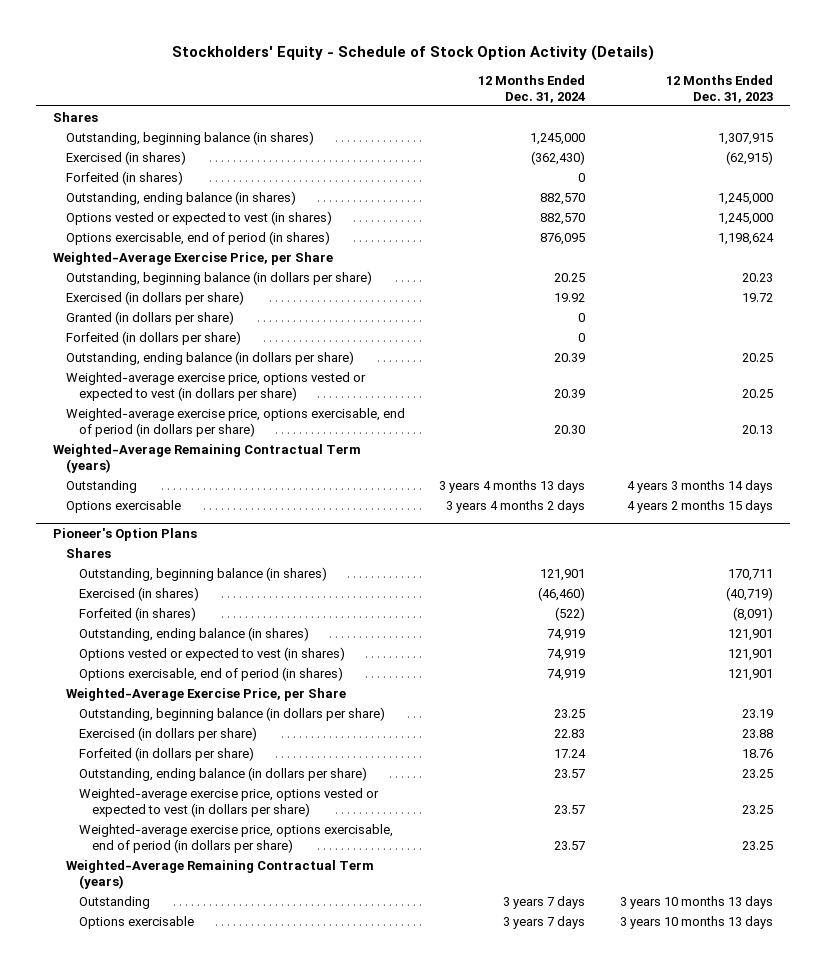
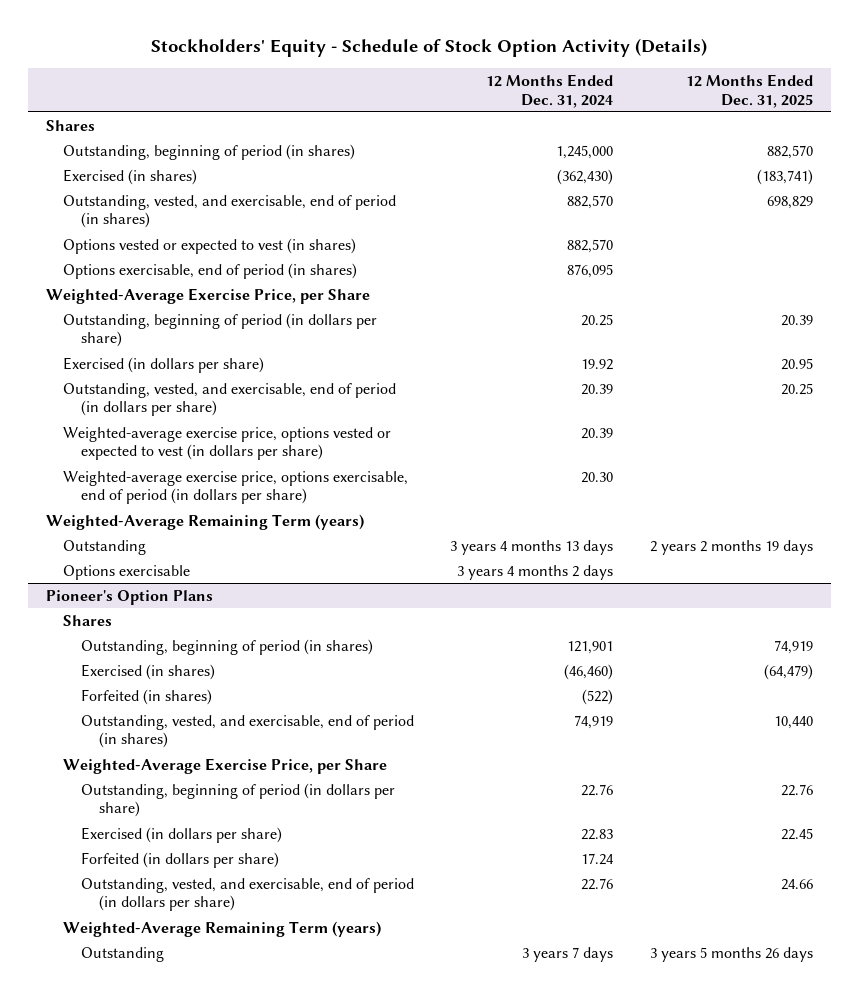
- | 12 Months Ended Dec. 31, 2024 | 12 Months Ended Dec. 31, 2023
+ | 12 Months Ended Dec. 31, 2024 | 12 Months Ended Dec. 31, 2025
- Outstanding, beginning balance (in shares) | 1,245,000 | 1,307,915
+ Outstanding, beginning of period (in shares) | 1,245,000 | 882,570
- Forfeited (in shares) | 0 |
- Outstanding, ending balance (in shares) | 882,570 | 1,245,000
+ Outstanding, vested, and exercisable, end of period (in shares) | 882,570 | 698,829
- Outstanding, beginning balance (in dollars per share) | 20.25 | 20.23
+ Outstanding, beginning of period (in dollars per share) | 20.25 | 20.39
- Granted (in dollars per share) | 0 |
- Forfeited (in dollars per share) | 0 |
- Outstanding, ending balance (in dollars per share) | 20.39 | 20.25
+ Outstanding, vested, and exercisable, end of period (in dollars per share) | 20.39 | 20.25
- Weighted-Average Remaining Contractual Term (years)
+ Weighted-Average Remaining Term (years)
@ Pioneer's Option Plans
- Outstanding, beginning balance (in shares) | 121,901 | 170,711
+ Outstanding, beginning of period (in shares) | 121,901 | 74,919
- Outstanding, ending balance (in shares) | 74,919 | 121,901
- Options vested or expected to vest (in shares) | 74,919 | 121,901
- Options exercisable, end of period (in shares) | 74,919 | 121,901
+ Outstanding, vested, and exercisable, end of period (in shares) | 74,919 | 10,440
- Outstanding, beginning balance (in dollars per share) | 23.25 | 23.19
+ Outstanding, beginning of period (in dollars per share) | 22.76 | 22.76
- Outstanding, ending balance (in dollars per share) | 23.57 | 23.25
- Weighted-average exercise price, options vested or expected to vest (in dollars per share) | 23.57 | 23.25
- Weighted-average exercise price, options exercisable, end of period (in dollars per share) | 23.57 | 23.25
- Weighted-Average Remaining Contractual Term (years)
+ Outstanding, vested, and exercisable, end of period (in dollars per share) | 22.76 | 24.66
+ Weighted-Average Remaining Term (years)
- Options exercisable | 3 years 7 days | 3 years 10 months 13 days

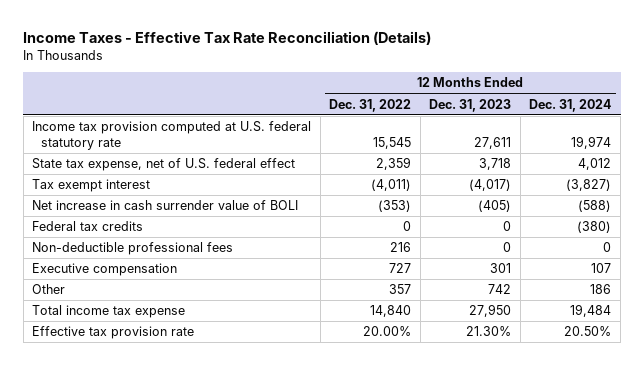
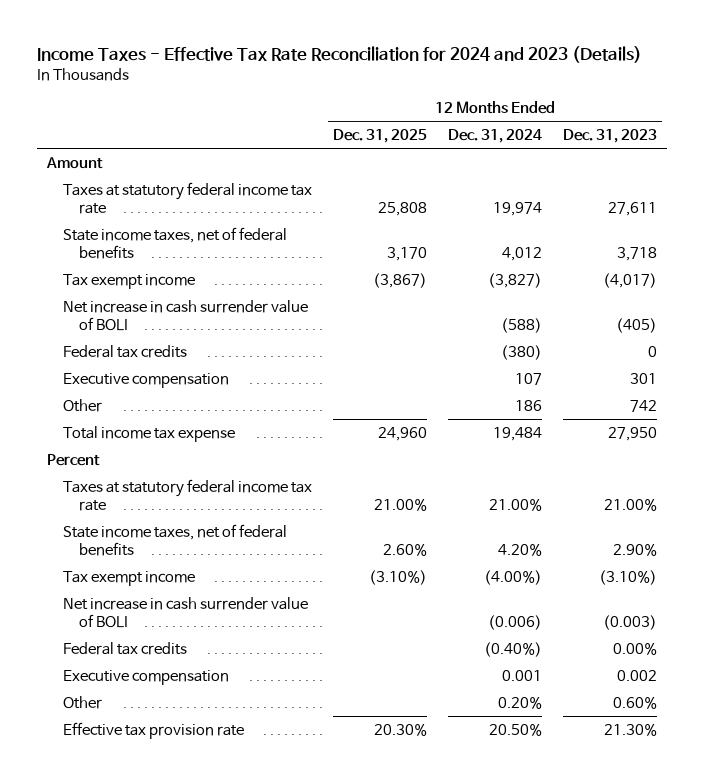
- Income Taxes - Effective Tax Rate Reconciliation (Details)
+ Income Taxes - Effective Tax Rate Reconciliation for 2024 and 2023 (Details)
- | 12 Months Ended Dec. 31, 2022 | 12 Months Ended Dec. 31, 2023 | 12 Months Ended Dec. 31, 2024
+ | 12 Months Ended Dec. 31, 2025 | 12 Months Ended Dec. 31, 2024 | 12 Months Ended Dec. 31, 2023
- Income tax provision computed at U.S. federal statutory rate | 15,545 | 27,611 | 19,974
- State tax expense, net of U.S. federal effect | 2,359 | 3,718 | 4,012
- Tax exempt interest | (4,011) | (4,017) | (3,827)
+ Amount
+ Taxes at statutory federal income tax rate | 25,808 | 19,974 | 27,611
+ State income taxes, net of federal benefits | 3,170 | 4,012 | 3,718
+ Tax exempt income | (3,867) | (3,827) | (4,017)
- Non-deductible professional fees | 216 | 0 | 0
+ Percent
+ Taxes at statutory federal income tax rate | 21.00% | 21.00% | 21.00%
+ State income taxes, net of federal benefits | 2.60% | 4.20% | 2.90%
+ Tax exempt income | (3.10%) | (4.00%) | (3.10%)
+ Net increase in cash surrender value of BOLI | | (0.006) | (0.003)
+ Federal tax credits | | (0.40%) | 0.00%
+ Executive compensation | | 0.001 | 0.002
+ Other | | 0.20% | 0.60%

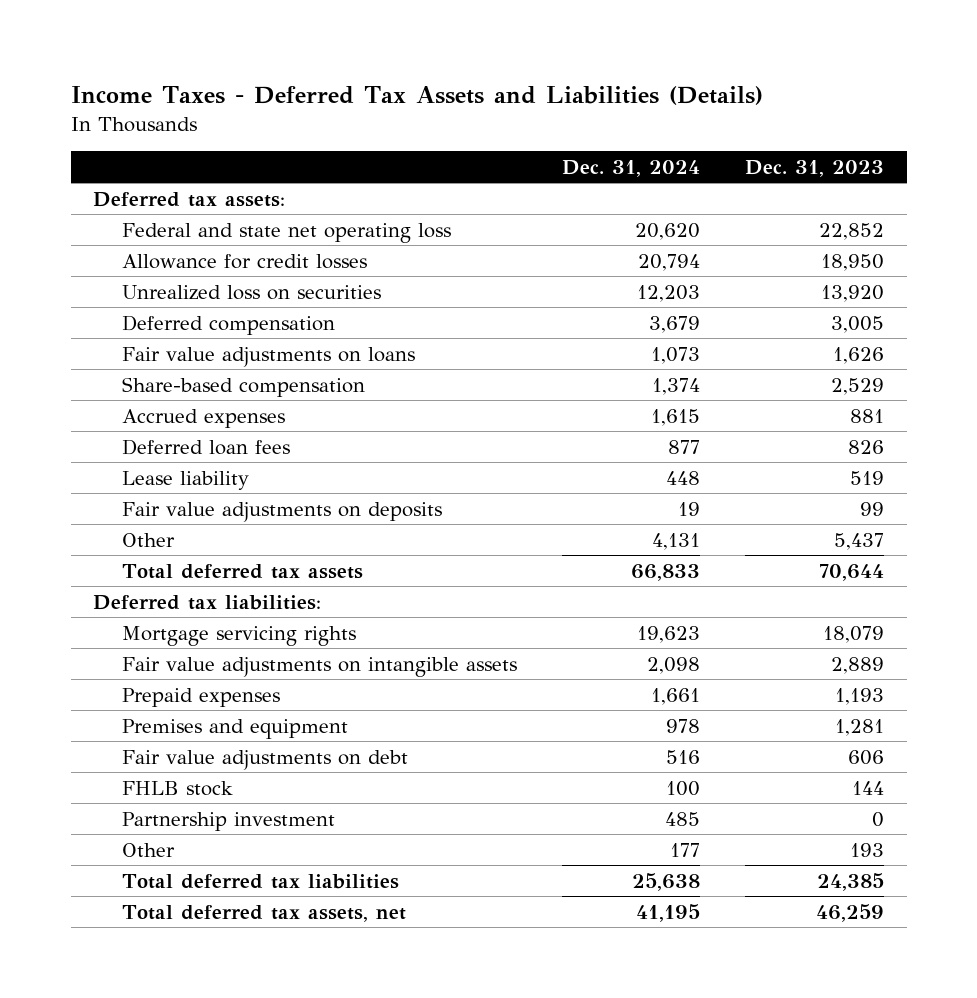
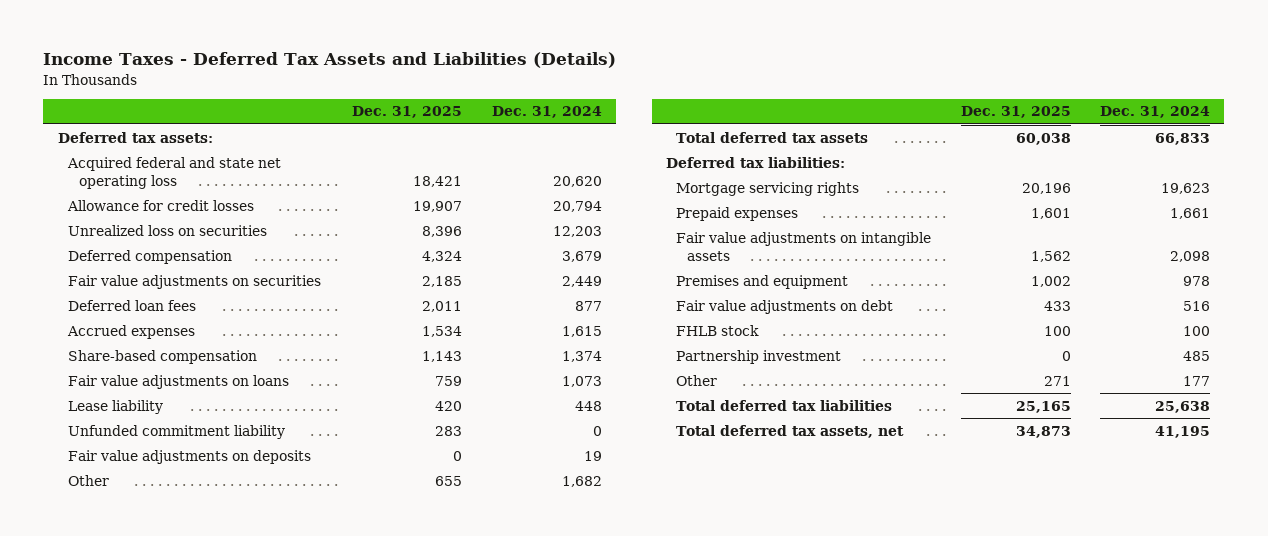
- | Dec. 31, 2024 | Dec. 31, 2023
+ | Dec. 31, 2025 | Dec. 31, 2024
- Federal and state net operating loss | 20,620 | 22,852
+ Acquired federal and state net operating loss | 18,421 | 20,620
+ Fair value adjustments on securities | 2,185 | 2,449
moved down: Accrued expenses | 1,534 | 1,615
moved down: Share-based compensation | 1,143 | 1,374
moved down: Fair value adjustments on loans | 759 | 1,073
+ Unfunded commitment liability | 283 | 0
- Other | 4,131 | 5,437
+ Other | 655 | 1,682
moved down: Fair value adjustments on intangible assets | 1,562 | 2,098

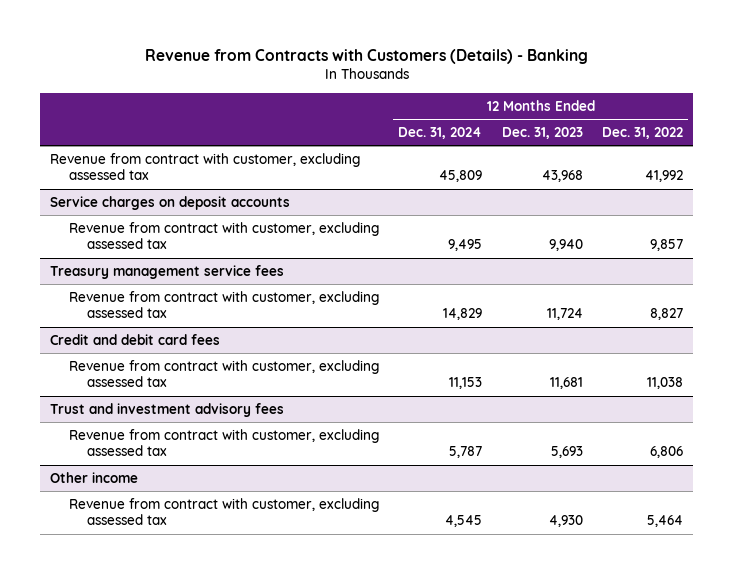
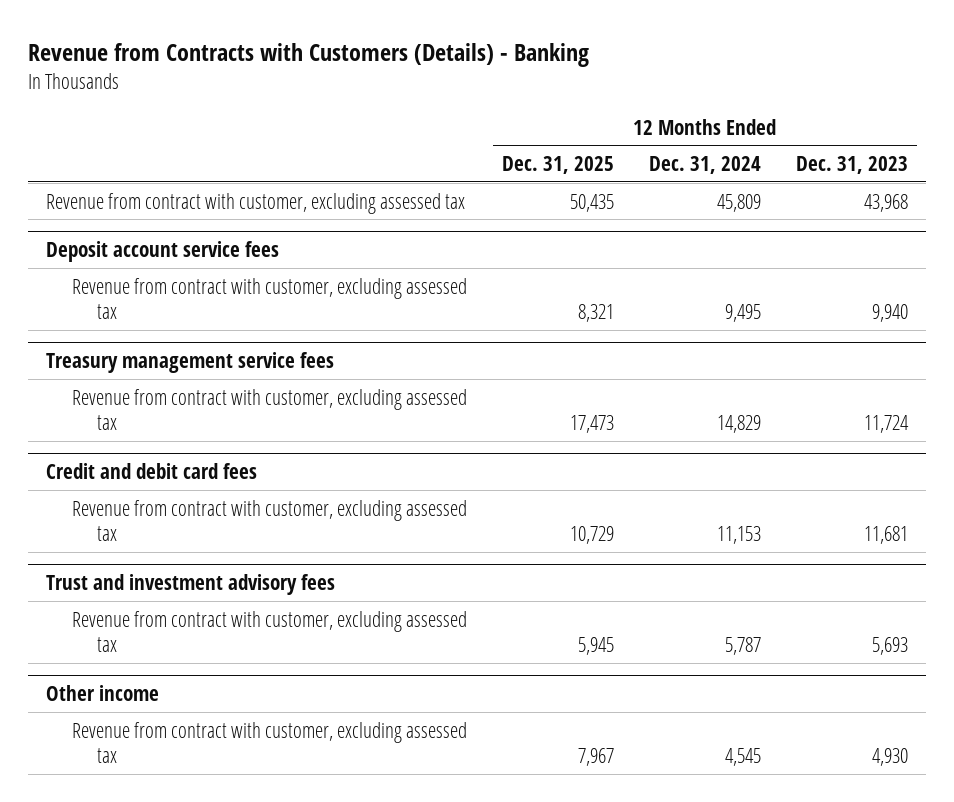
- | 12 Months Ended Dec. 31, 2024 | 12 Months Ended Dec. 31, 2023 | 12 Months Ended Dec. 31, 2022
+ | 12 Months Ended Dec. 31, 2025 | 12 Months Ended Dec. 31, 2024 | 12 Months Ended Dec. 31, 2023
- Service charges on deposit accounts
+ Deposit account service fees

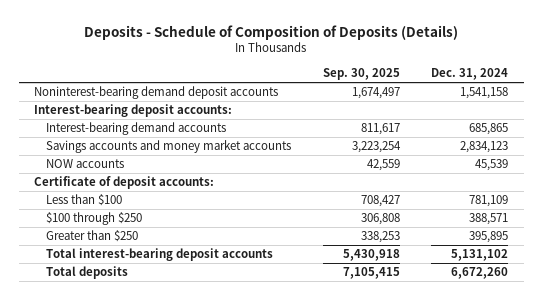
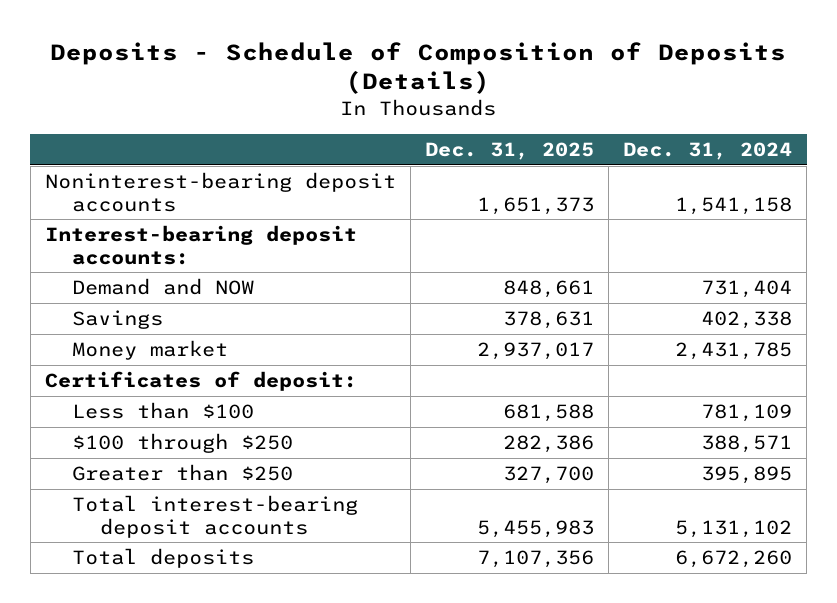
- | Sep. 30, 2025 | Dec. 31, 2024
+ | Dec. 31, 2025 | Dec. 31, 2024
- Noninterest-bearing demand deposit accounts | 1,674,497 | 1,541,158
+ Noninterest-bearing deposit accounts | 1,651,373 | 1,541,158
- Interest-bearing demand accounts | 811,617 | 685,865
- Savings accounts and money market accounts | 3,223,254 | 2,834,123
- NOW accounts | 42,559 | 45,539
- Certificate of deposit accounts:
+ Demand and NOW | 848,661 | 731,404
+ Savings | 378,631 | 402,338
+ Money market | 2,937,017 | 2,431,785
+ Certificates of deposit:

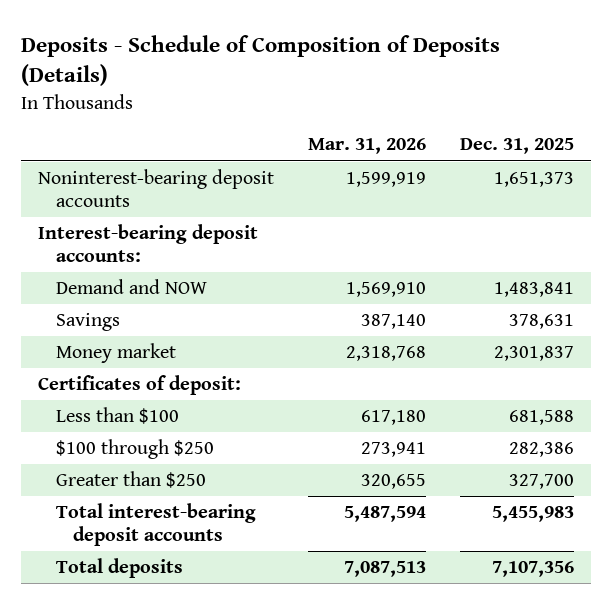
- | Dec. 31, 2025 | Dec. 31, 2024
+ | Mar. 31, 2026 | Dec. 31, 2025
- Demand and NOW | 848,661 | 731,404
+ Demand and NOW | 1,569,910 | 1,483,841
- Money market | 2,937,017 | 2,431,785
+ Money market | 2,318,768 | 2,301,837

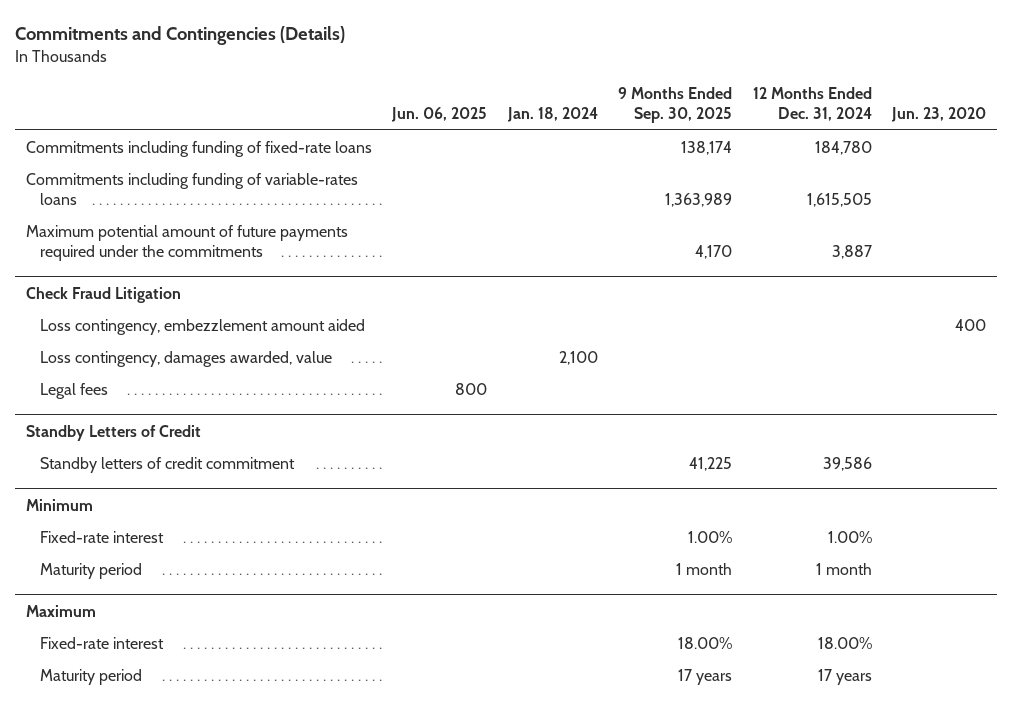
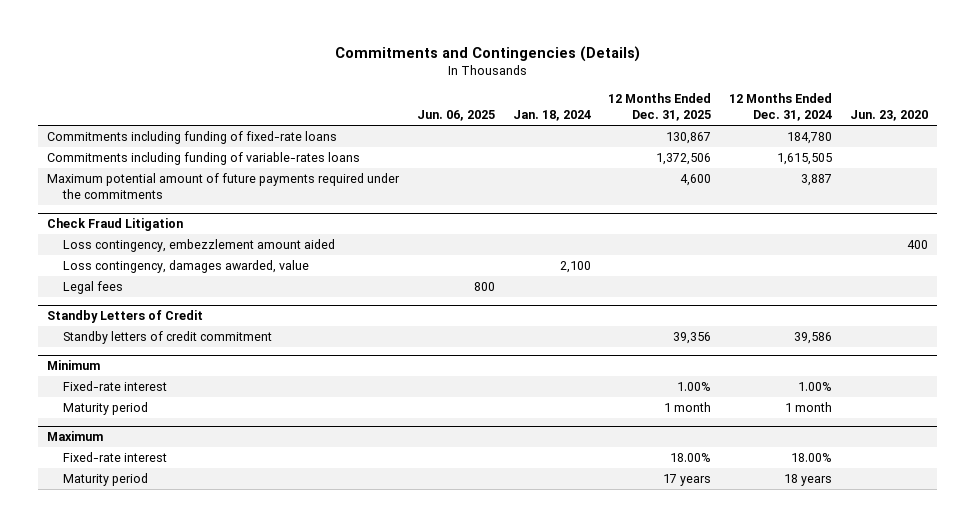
- | Jun. 06, 2025 | Jan. 18, 2024 | 9 Months Ended Sep. 30, 2025 | 12 Months Ended Dec. 31, 2024 | Jun. 23, 2020
+ | Jun. 06, 2025 | Jan. 18, 2024 | 12 Months Ended Dec. 31, 2025 | 12 Months Ended Dec. 31, 2024 | Jun. 23, 2020
@ Maximum
- Maturity period | | | 17 years | 17 years |
+ Maturity period | | | 17 years | 18 years |

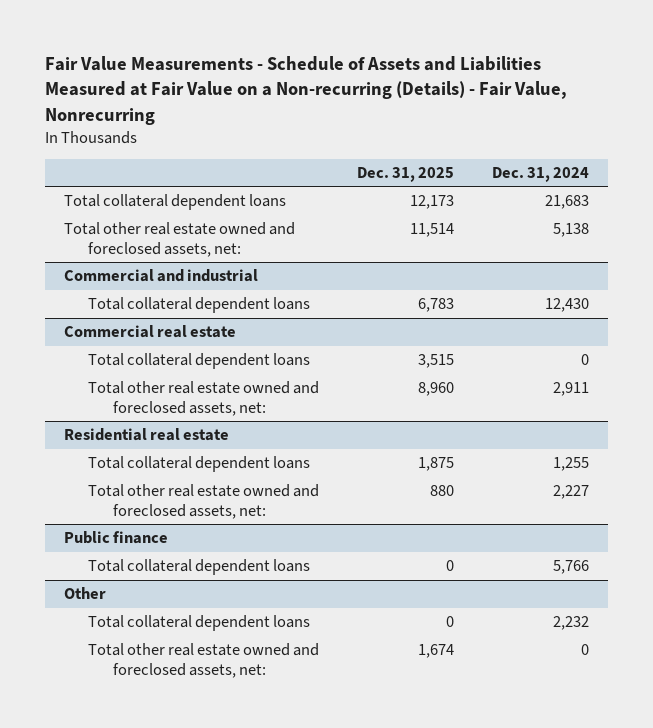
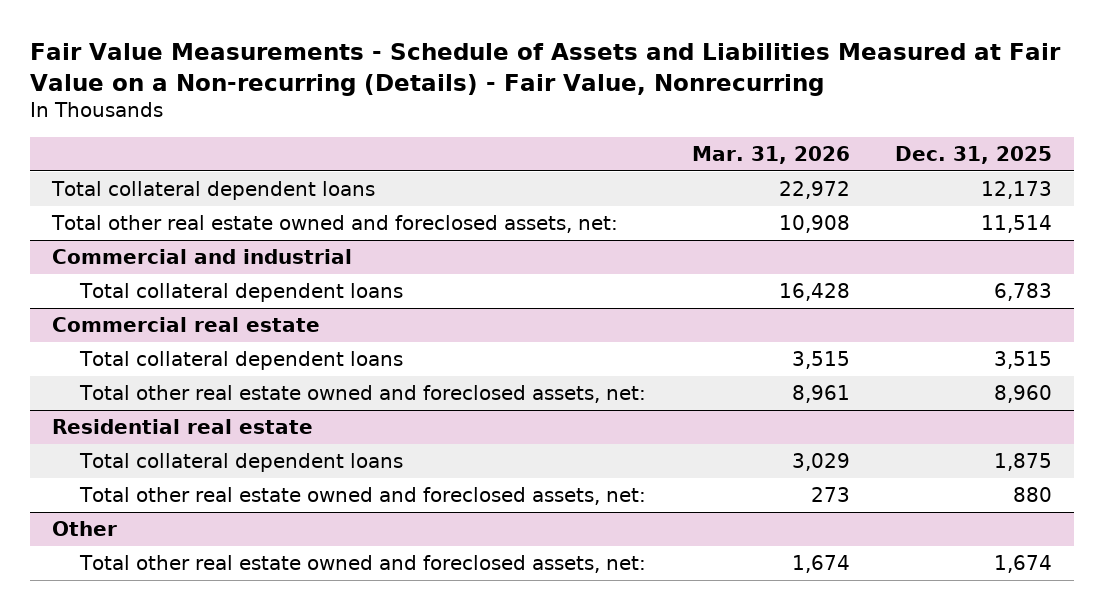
- | Dec. 31, 2025 | Dec. 31, 2024
+ | Mar. 31, 2026 | Dec. 31, 2025
- Public finance
- Total collateral dependent loans | 0 | 5,766
@ Other
- Total collateral dependent loans | 0 | 2,232

